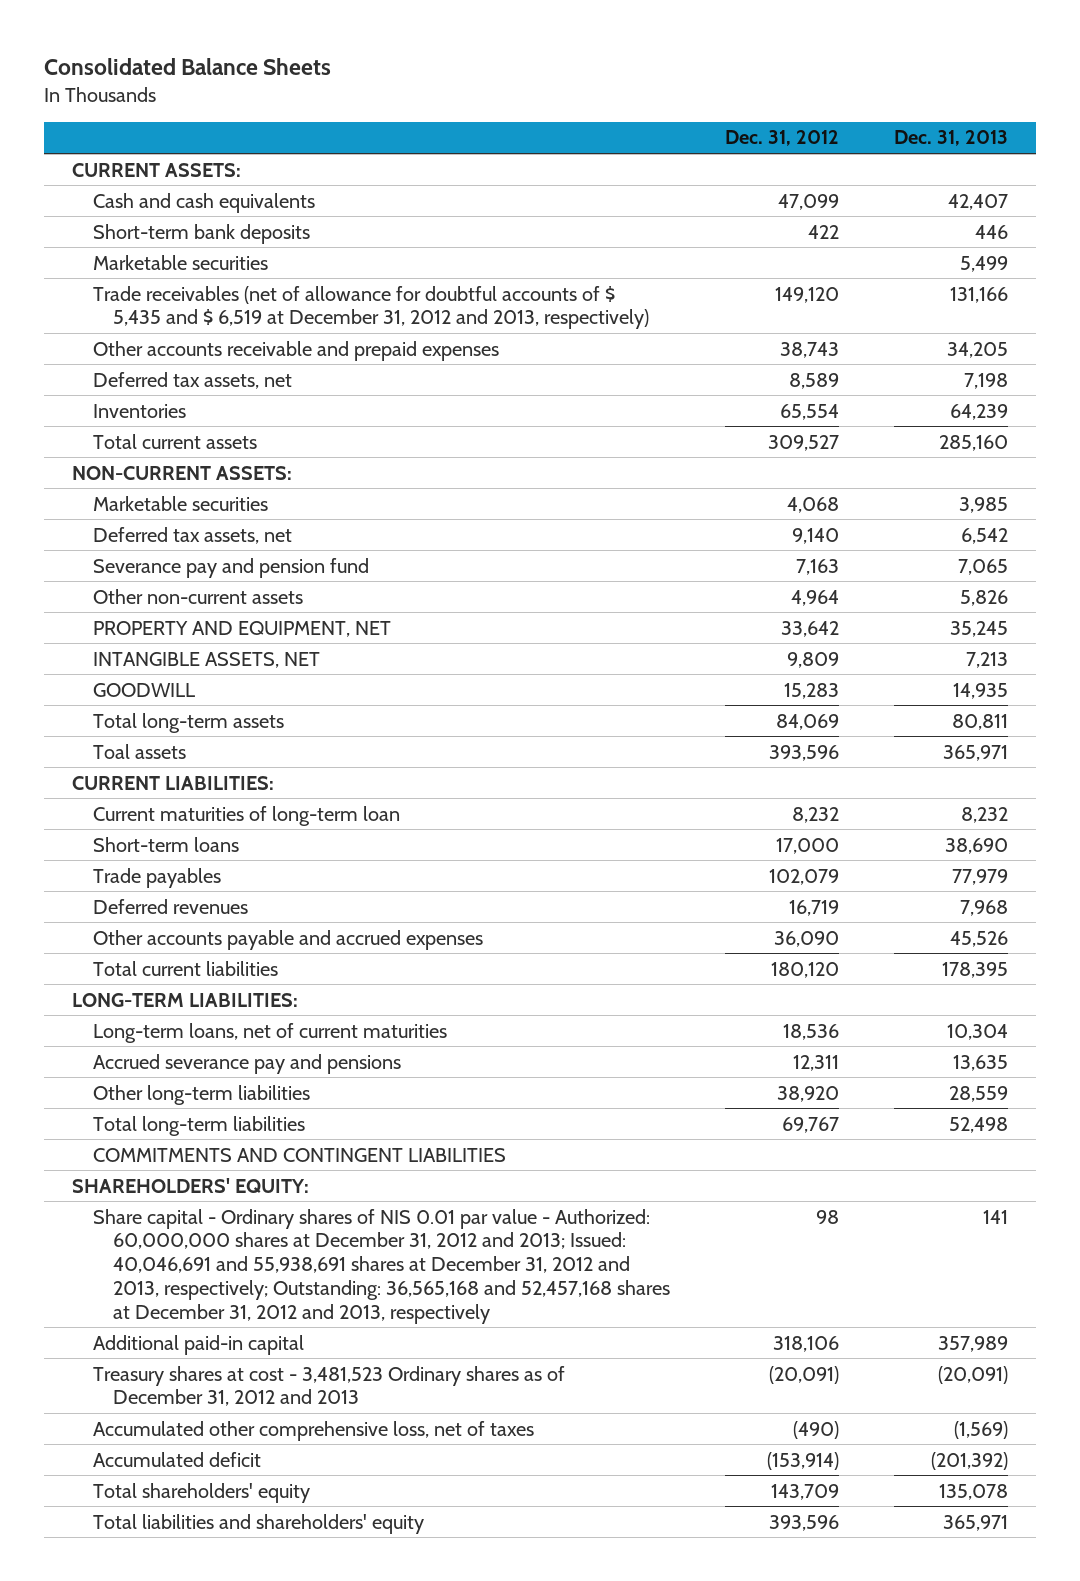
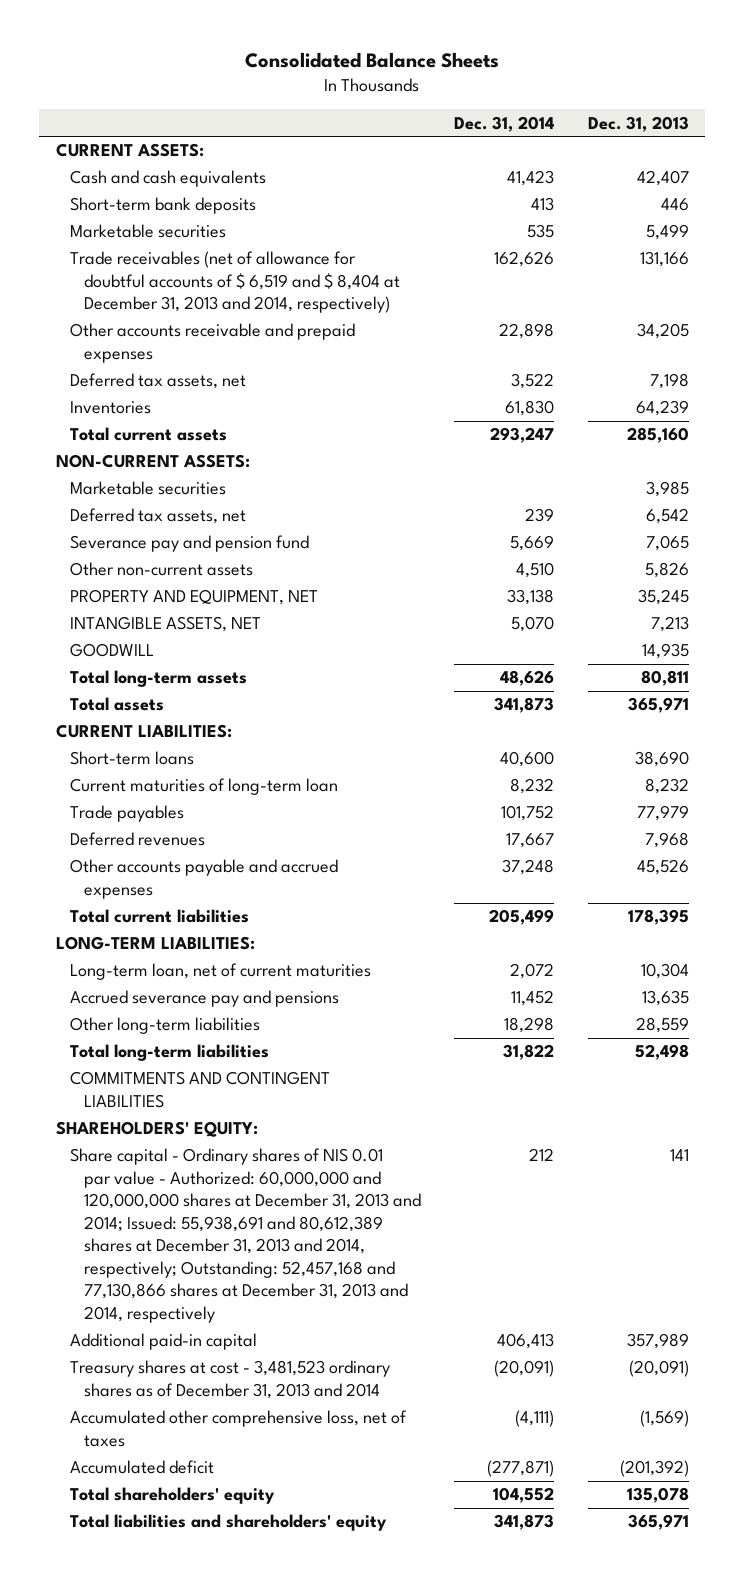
- | Dec. 31, 2012 | Dec. 31, 2013
+ | Dec. 31, 2014 | Dec. 31, 2013
- Trade receivables (net of allowance for doubtful accounts of $ 5,435 and $ 6,519 at December 31, 2012 and 2013, respectively) | 149,120 | 131,166
+ Trade receivables (net of allowance for doubtful accounts of $ 6,519 and $ 8,404 at December 31, 2013 and 2014, respectively) | 162,626 | 131,166
- Toal assets | 393,596 | 365,971
+ Total assets | 341,873 | 365,971
moved down: Current maturities of long-term loan | 8,232 | 8,232
- Long-term loans, net of current maturities | 18,536 | 10,304
+ Long-term loan, net of current maturities | 2,072 | 10,304
- Share capital - Ordinary shares of NIS 0.01 par value - Authorized: 60,000,000 shares at December 31, 2012 and 2013; Issued: 40,046,691 and 55,938,691 shares at December 31, 2012 and 2013, respectively; Outstanding: 36,565,168 and 52,457,168 shares at December 31, 2012 and 2013, respectively | 98 | 141
+ Share capital - Ordinary shares of NIS 0.01 par value - Authorized: 60,000,000 and 120,000,000 shares at December 31, 2013 and 2014; Issued: 55,938,691 and 80,612,389 shares at December 31, 2013 and 2014, respectively; Outstanding: 52,457,168 and 77,130,866 shares at December 31, 2013 and 2014, respectively | 212 | 141
- Treasury shares at cost - 3,481,523 Ordinary shares as of December 31, 2012 and 2013 | (20,091) | (20,091)
+ Treasury shares at cost - 3,481,523 ordinary shares as of December 31, 2013 and 2014 | (20,091) | (20,091)

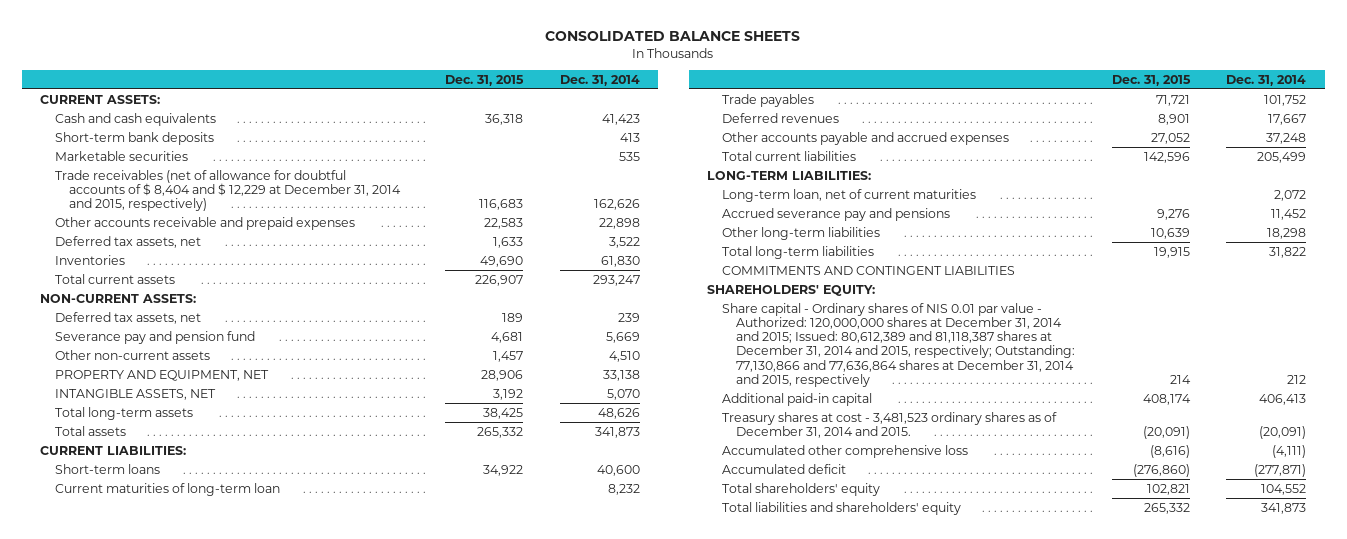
- Consolidated Balance Sheets
+ CONSOLIDATED BALANCE SHEETS
- | Dec. 31, 2014 | Dec. 31, 2013
+ | Dec. 31, 2015 | Dec. 31, 2014
- Trade receivables (net of allowance for doubtful accounts of $ 6,519 and $ 8,404 at December 31, 2013 and 2014, respectively) | 162,626 | 131,166
+ Trade receivables (net of allowance for doubtful accounts of $ 8,404 and $ 12,229 at December 31, 2014 and 2015, respectively) | 116,683 | 162,626
- Marketable securities | | 3,985
- GOODWILL | | 14,935
- Share capital - Ordinary shares of NIS 0.01 par value - Authorized: 60,000,000 and 120,000,000 shares at December 31, 2013 and 2014; Issued: 55,938,691 and 80,612,389 shares at December 31, 2013 and 2014, respectively; Outstanding: 52,457,168 and 77,130,866 shares at December 31, 2013 and 2014, respectively | 212 | 141
+ Share capital - Ordinary shares of NIS 0.01 par value - Authorized: 120,000,000 shares at December 31, 2014 and 2015; Issued: 80,612,389 and 81,118,387 shares at December 31, 2014 and 2015, respectively; Outstanding: 77,130,866 and 77,636,864 shares at December 31, 2014 and 2015, respectively | 214 | 212
- Treasury shares at cost - 3,481,523 ordinary shares as of December 31, 2013 and 2014 | (20,091) | (20,091)
- Accumulated other comprehensive loss, net of taxes | (4,111) | (1,569)
+ Treasury shares at cost - 3,481,523 ordinary shares as of December 31, 2014 and 2015. | (20,091) | (20,091)
+ Accumulated other comprehensive loss | (8,616) | (4,111)

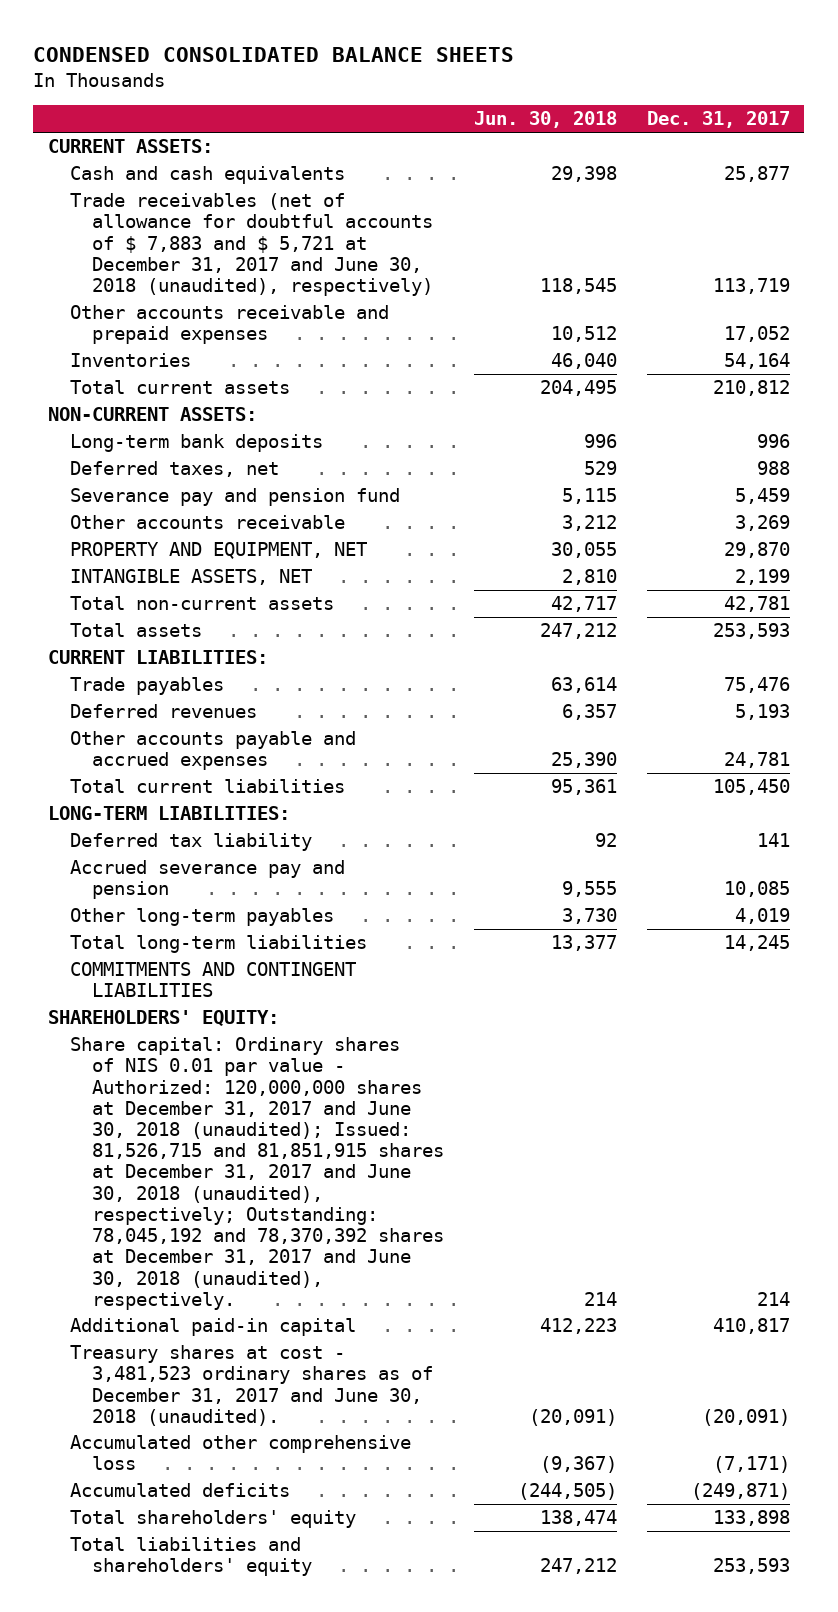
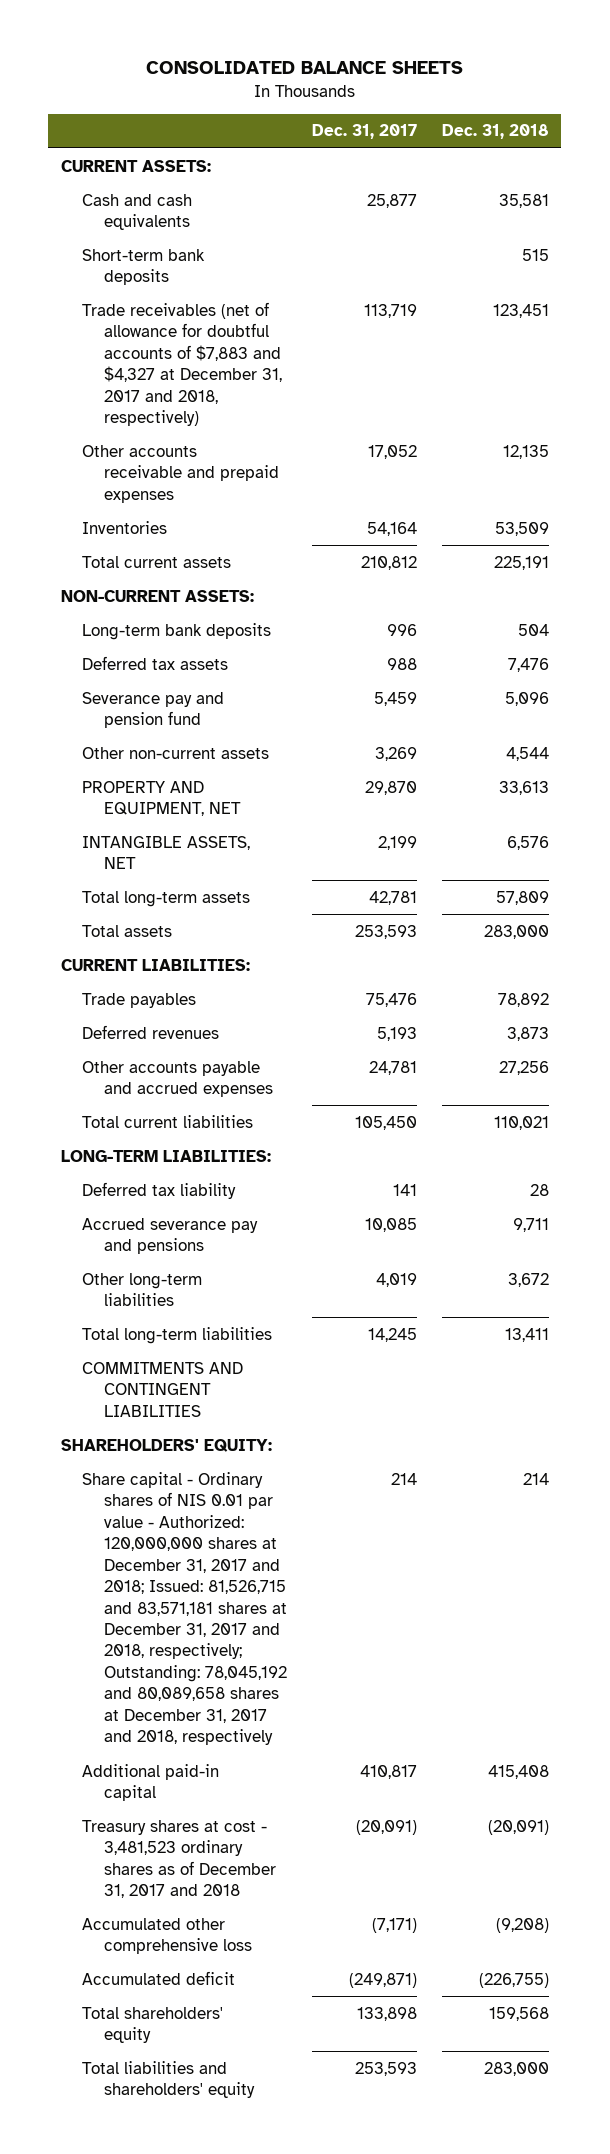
- CONDENSED CONSOLIDATED BALANCE SHEETS
+ CONSOLIDATED BALANCE SHEETS
- | Jun. 30, 2018 | Dec. 31, 2017
+ | Dec. 31, 2017 | Dec. 31, 2018
- Trade receivables (net of allowance for doubtful accounts of $ 7,883 and $ 5,721 at December 31, 2017 and June 30, 2018 (unaudited), respectively) | 118,545 | 113,719
+ Short-term bank deposits | | 515
+ Trade receivables (net of allowance for doubtful accounts of $7,883 and $4,327 at December 31, 2017 and 2018, respectively) | 113,719 | 123,451
- Deferred taxes, net | 529 | 988
+ Deferred tax assets | 988 | 7,476
- Other accounts receivable | 3,212 | 3,269
+ Other non-current assets | 3,269 | 4,544
- Total non-current assets | 42,717 | 42,781
+ Total long-term assets | 42,781 | 57,809
- Accrued severance pay and pension | 9,555 | 10,085
- Other long-term payables | 3,730 | 4,019
+ Accrued severance pay and pensions | 10,085 | 9,711
+ Other long-term liabilities | 4,019 | 3,672
- Share capital: Ordinary shares of NIS 0.01 par value - Authorized: 120,000,000 shares at December 31, 2017 and June 30, 2018 (unaudited); Issued: 81,526,715 and 81,851,915 shares at December 31, 2017 and June 30, 2018 (unaudited), respectively; Outstanding: 78,045,192 and 78,370,392 shares at December 31, 2017 and June 30, 2018 (unaudited), respectively. | 214 | 214
+ Share capital - Ordinary shares of NIS 0.01 par value - Authorized: 120,000,000 shares at December 31, 2017 and 2018; Issued: 81,526,715 and 83,571,181 shares at December 31, 2017 and 2018, respectively; Outstanding: 78,045,192 and 80,089,658 shares at December 31, 2017 and 2018, respectively | 214 | 214
- Treasury shares at cost - 3,481,523 ordinary shares as of December 31, 2017 and June 30, 2018 (unaudited). | (20,091) | (20,091)
+ Treasury shares at cost - 3,481,523 ordinary shares as of December 31, 2017 and 2018 | (20,091) | (20,091)
- Accumulated deficits | (244,505) | (249,871)
+ Accumulated deficit | (249,871) | (226,755)

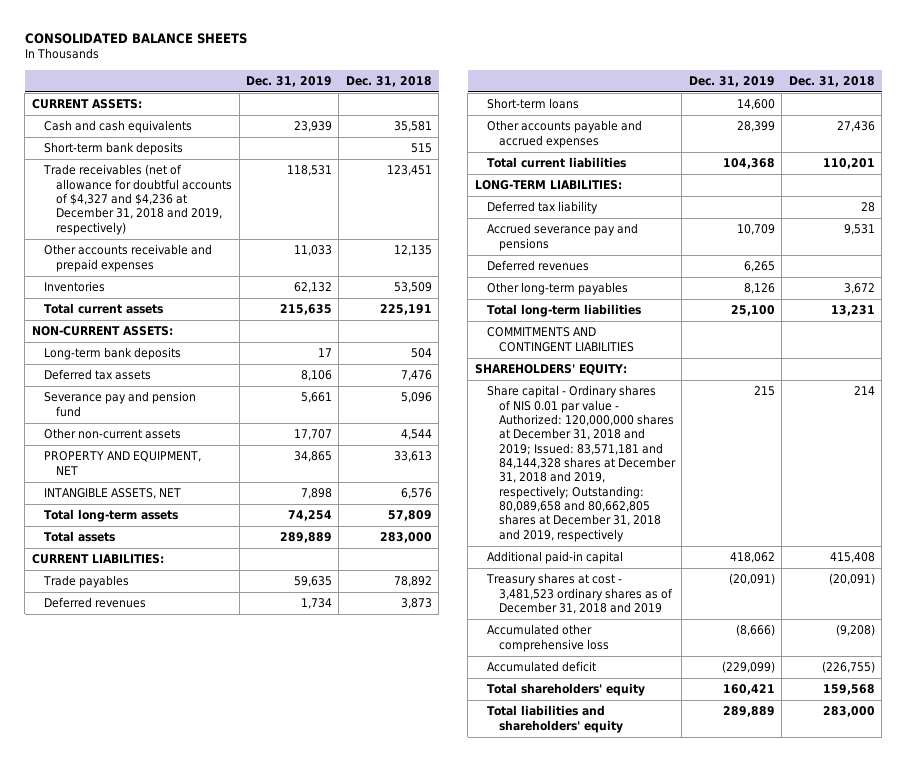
- | Dec. 31, 2017 | Dec. 31, 2018
+ | Dec. 31, 2019 | Dec. 31, 2018
- Trade receivables (net of allowance for doubtful accounts of $7,883 and $4,327 at December 31, 2017 and 2018, respectively) | 113,719 | 123,451
+ Trade receivables (net of allowance for doubtful accounts of $4,327 and $4,236 at December 31, 2018 and 2019, respectively) | 118,531 | 123,451
- Other accounts payable and accrued expenses | 24,781 | 27,256
- Total current liabilities | 105,450 | 110,021
+ Short-term loans | 14,600 |
+ Other accounts payable and accrued expenses | 28,399 | 27,436
+ Total current liabilities | 104,368 | 110,201
- Accrued severance pay and pensions | 10,085 | 9,711
- Other long-term liabilities | 4,019 | 3,672
- Total long-term liabilities | 14,245 | 13,411
+ Accrued severance pay and pensions | 10,709 | 9,531
+ Deferred revenues | 6,265 |
+ Other long-term payables | 8,126 | 3,672
+ Total long-term liabilities | 25,100 | 13,231
- Share capital - Ordinary shares of NIS 0.01 par value - Authorized: 120,000,000 shares at December 31, 2017 and 2018; Issued: 81,526,715 and 83,571,181 shares at December 31, 2017 and 2018, respectively; Outstanding: 78,045,192 and 80,089,658 shares at December 31, 2017 and 2018, respectively | 214 | 214
+ Share capital - Ordinary shares of NIS 0.01 par value - Authorized: 120,000,000 shares at December 31, 2018 and 2019; Issued: 83,571,181 and 84,144,328 shares at December 31, 2018 and 2019, respectively; Outstanding: 80,089,658 and 80,662,805 shares at December 31, 2018 and 2019, respectively | 215 | 214
- Treasury shares at cost - 3,481,523 ordinary shares as of December 31, 2017 and 2018 | (20,091) | (20,091)
+ Treasury shares at cost - 3,481,523 ordinary shares as of December 31, 2018 and 2019 | (20,091) | (20,091)

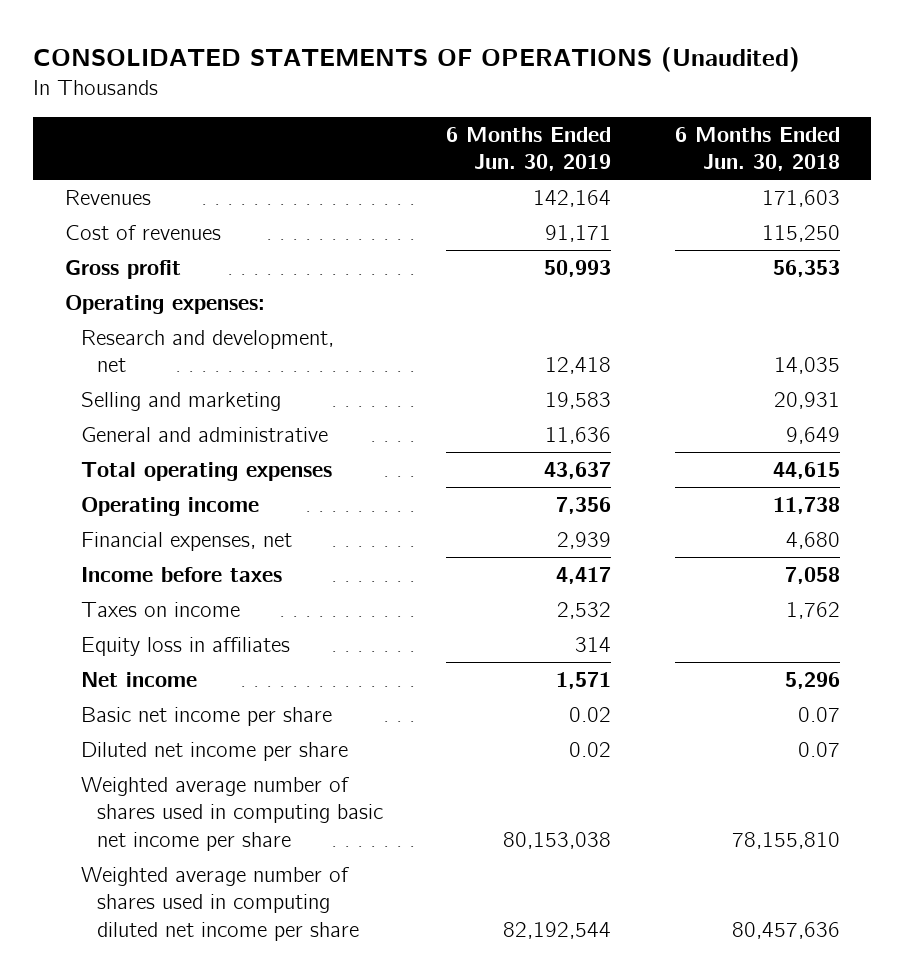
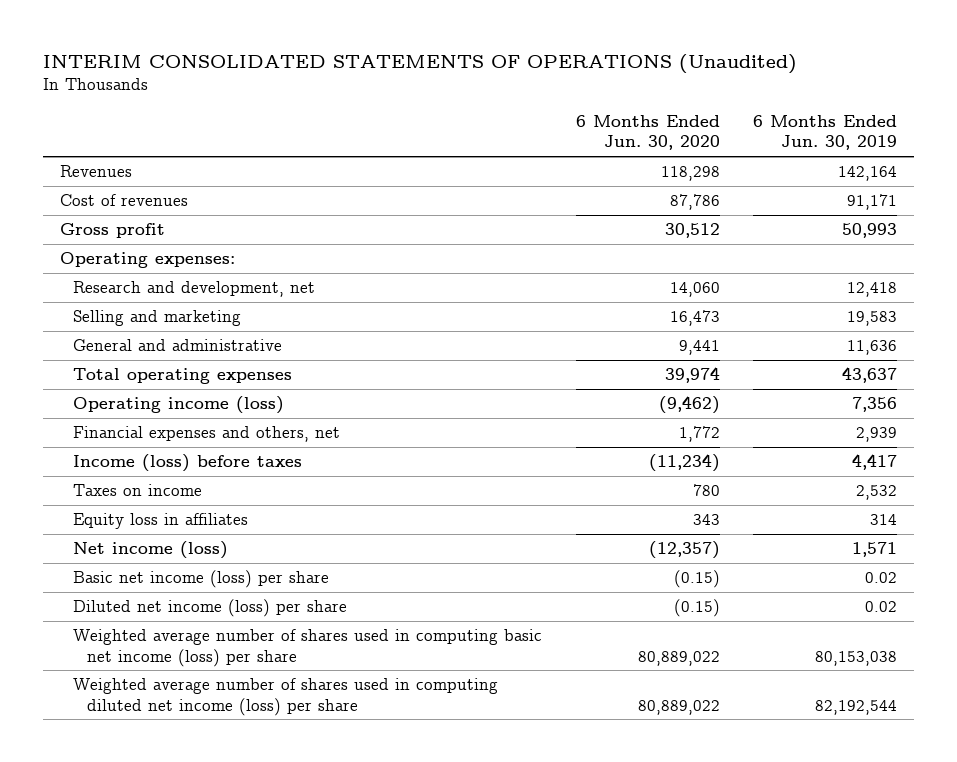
- CONSOLIDATED STATEMENTS OF OPERATIONS (Unaudited)
+ INTERIM CONSOLIDATED STATEMENTS OF OPERATIONS (Unaudited)
- | 6 Months Ended Jun. 30, 2019 | 6 Months Ended Jun. 30, 2018
+ | 6 Months Ended Jun. 30, 2020 | 6 Months Ended Jun. 30, 2019
- Operating income | 7,356 | 11,738
- Financial expenses, net | 2,939 | 4,680
- Income before taxes | 4,417 | 7,058
+ Operating income (loss) | (9,462) | 7,356
+ Financial expenses and others, net | 1,772 | 2,939
+ Income (loss) before taxes | (11,234) | 4,417
- Net income | 1,571 | 5,296
- Basic net income per share | 0.02 | 0.07
- Diluted net income per share | 0.02 | 0.07
- Weighted average number of shares used in computing basic net income per share | 80,153,038 | 78,155,810
- Weighted average number of shares used in computing diluted net income per share | 82,192,544 | 80,457,636
+ Net income (loss) | (12,357) | 1,571
+ Basic net income (loss) per share | (0.15) | 0.02
+ Diluted net income (loss) per share | (0.15) | 0.02
+ Weighted average number of shares used in computing basic net income (loss) per share | 80,889,022 | 80,153,038
+ Weighted average number of shares used in computing diluted net income (loss) per share | 80,889,022 | 82,192,544

